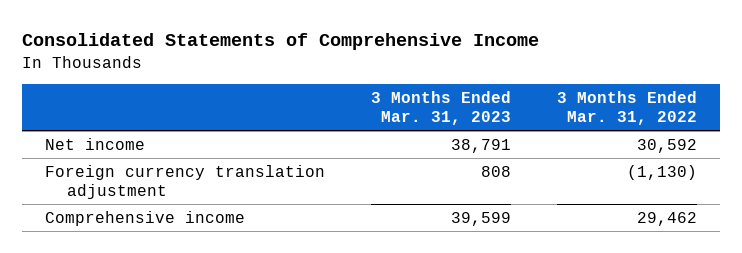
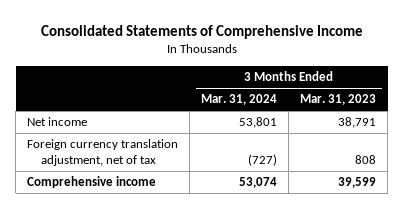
- | 3 Months Ended Mar. 31, 2023 | 3 Months Ended Mar. 31, 2022
+ | 3 Months Ended Mar. 31, 2024 | 3 Months Ended Mar. 31, 2023
- Foreign currency translation adjustment | 808 | (1,130)
+ Foreign currency translation adjustment, net of tax | (727) | 808

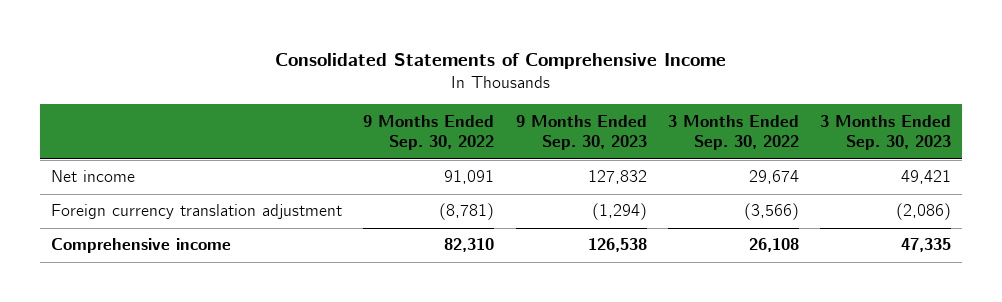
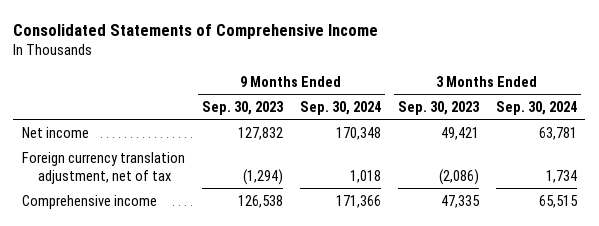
- | 9 Months Ended Sep. 30, 2022 | 9 Months Ended Sep. 30, 2023 | 3 Months Ended Sep. 30, 2022 | 3 Months Ended Sep. 30, 2023
+ | 9 Months Ended Sep. 30, 2023 | 9 Months Ended Sep. 30, 2024 | 3 Months Ended Sep. 30, 2023 | 3 Months Ended Sep. 30, 2024
- Foreign currency translation adjustment | (8,781) | (1,294) | (3,566) | (2,086)
+ Foreign currency translation adjustment, net of tax | (1,294) | 1,018 | (2,086) | 1,734

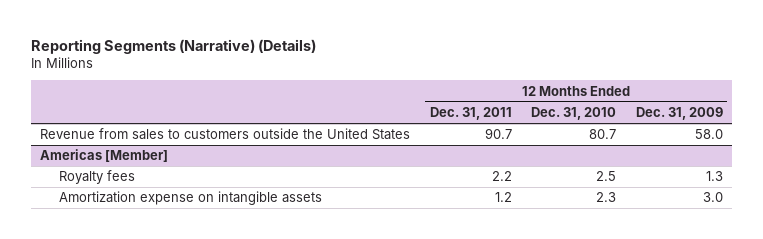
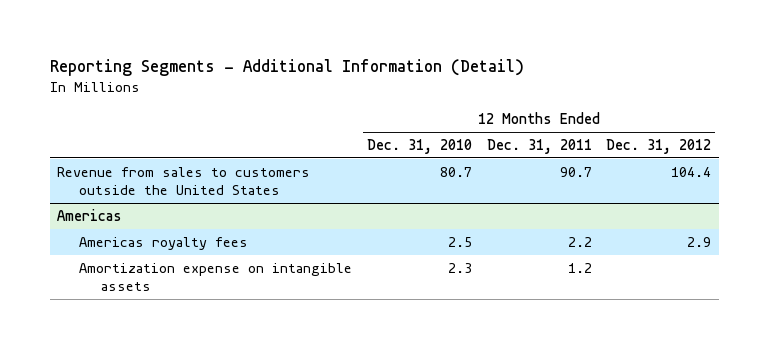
- Reporting Segments (Narrative) (Details)
+ Reporting Segments - Additional Information (Detail)
- | 12 Months Ended Dec. 31, 2011 | 12 Months Ended Dec. 31, 2010 | 12 Months Ended Dec. 31, 2009
+ | 12 Months Ended Dec. 31, 2010 | 12 Months Ended Dec. 31, 2011 | 12 Months Ended Dec. 31, 2012
- Americas [Member]
- Royalty fees | 2.2 | 2.5 | 1.3
+ Americas
+ Americas royalty fees | 2.5 | 2.2 | 2.9

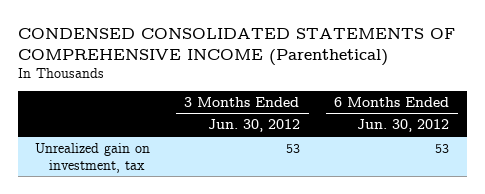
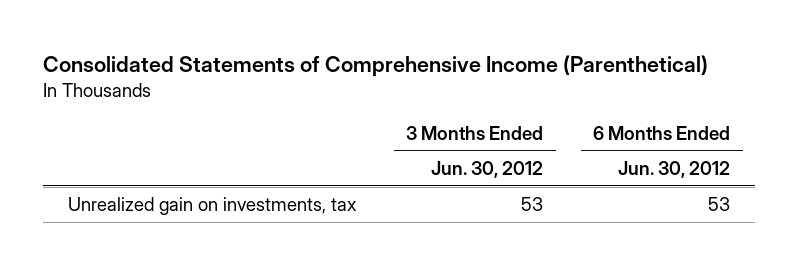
- CONDENSED CONSOLIDATED STATEMENTS OF COMPREHENSIVE INCOME (Parenthetical)
+ Consolidated Statements of Comprehensive Income (Parenthetical)
- Unrealized gain on investment, tax | 53 | 53
+ Unrealized gain on investments, tax | 53 | 53

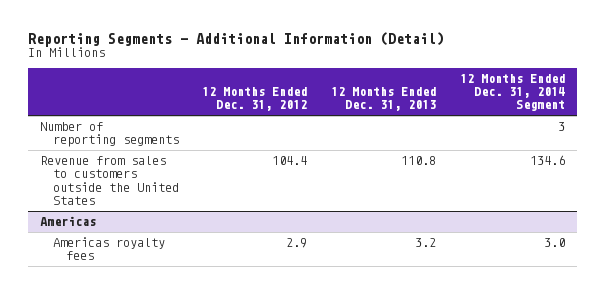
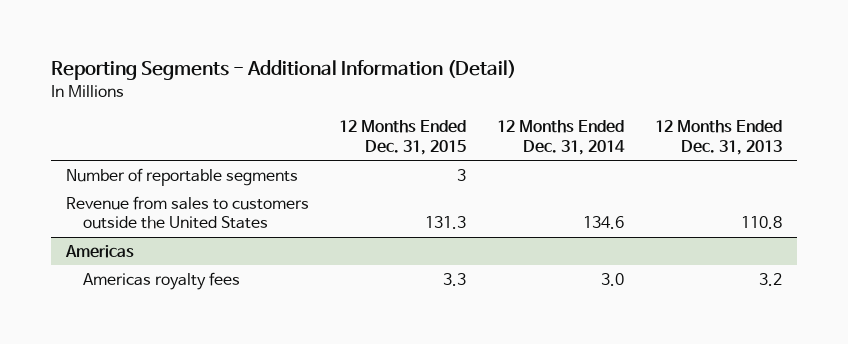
- | 12 Months Ended Dec. 31, 2012 | 12 Months Ended Dec. 31, 2013 | 12 Months Ended Dec. 31, 2014 Segment
+ | 12 Months Ended Dec. 31, 2015 | 12 Months Ended Dec. 31, 2014 | 12 Months Ended Dec. 31, 2013
- Number of reporting segments | | | 3
+ Number of reportable segments | 3 | |

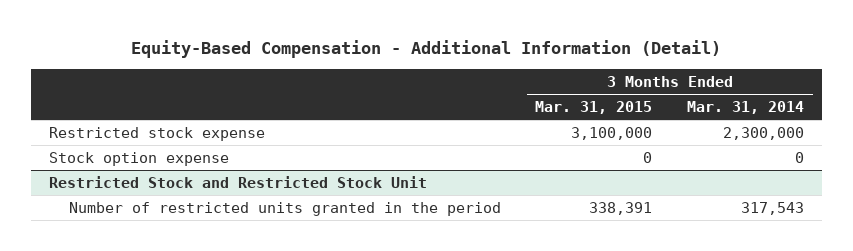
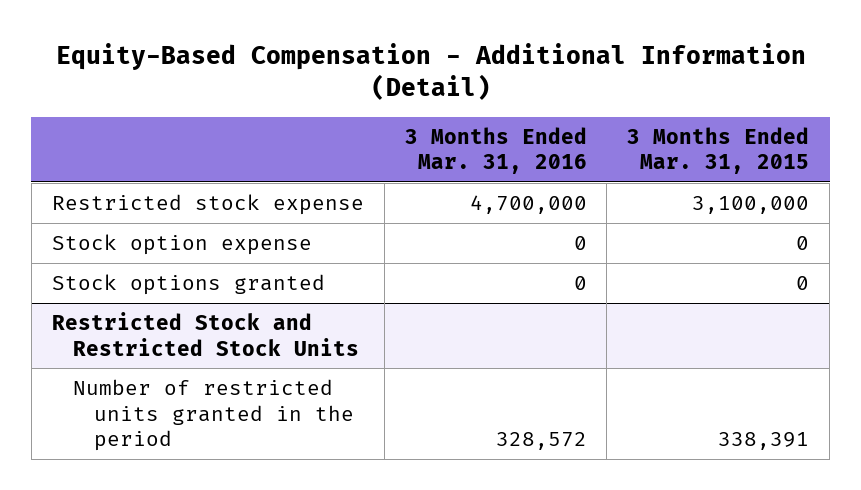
- | 3 Months Ended Mar. 31, 2015 | 3 Months Ended Mar. 31, 2014
+ | 3 Months Ended Mar. 31, 2016 | 3 Months Ended Mar. 31, 2015
- Restricted Stock and Restricted Stock Unit
+ Stock options granted | 0 | 0
+ Restricted Stock and Restricted Stock Units

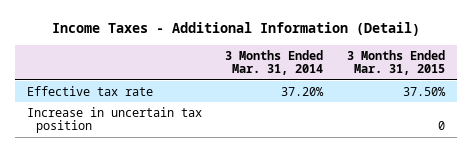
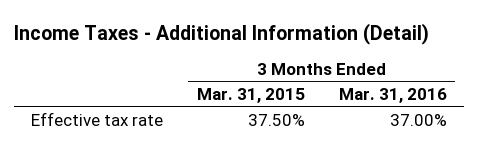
- | 3 Months Ended Mar. 31, 2014 | 3 Months Ended Mar. 31, 2015
+ | 3 Months Ended Mar. 31, 2015 | 3 Months Ended Mar. 31, 2016
- Increase in uncertain tax position | | 0

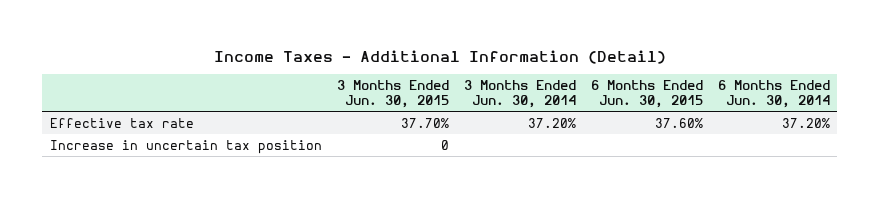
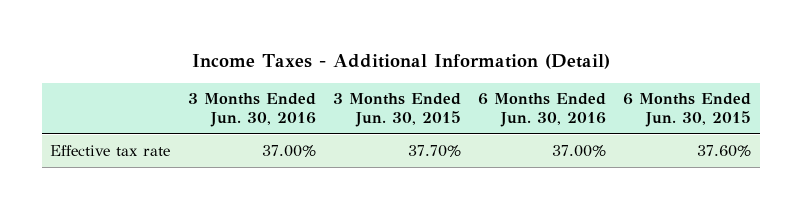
- | 3 Months Ended Jun. 30, 2015 | 3 Months Ended Jun. 30, 2014 | 6 Months Ended Jun. 30, 2015 | 6 Months Ended Jun. 30, 2014
+ | 3 Months Ended Jun. 30, 2016 | 3 Months Ended Jun. 30, 2015 | 6 Months Ended Jun. 30, 2016 | 6 Months Ended Jun. 30, 2015
- Increase in uncertain tax position | 0 | | |

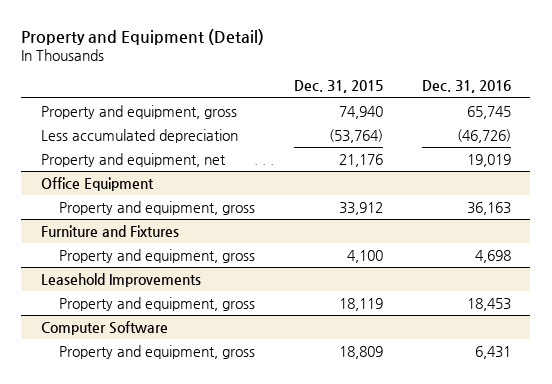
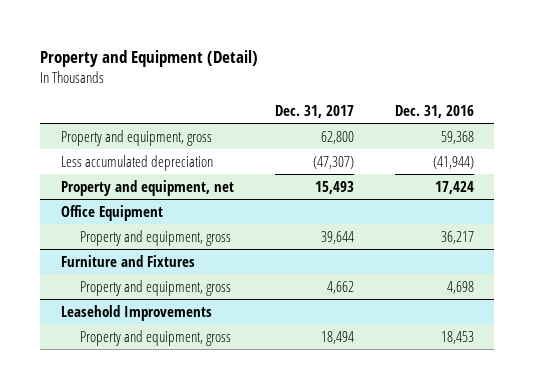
- | Dec. 31, 2015 | Dec. 31, 2016
+ | Dec. 31, 2017 | Dec. 31, 2016
- Property and equipment, gross | 74,940 | 65,745
- Less accumulated depreciation | (53,764) | (46,726)
- Property and equipment, net | 21,176 | 19,019
+ Property and equipment, gross | 62,800 | 59,368
+ Less accumulated depreciation | (47,307) | (41,944)
+ Property and equipment, net | 15,493 | 17,424
@ Office Equipment
- Property and equipment, gross | 33,912 | 36,163
+ Property and equipment, gross | 39,644 | 36,217
- Computer Software
- Property and equipment, gross | 18,809 | 6,431

